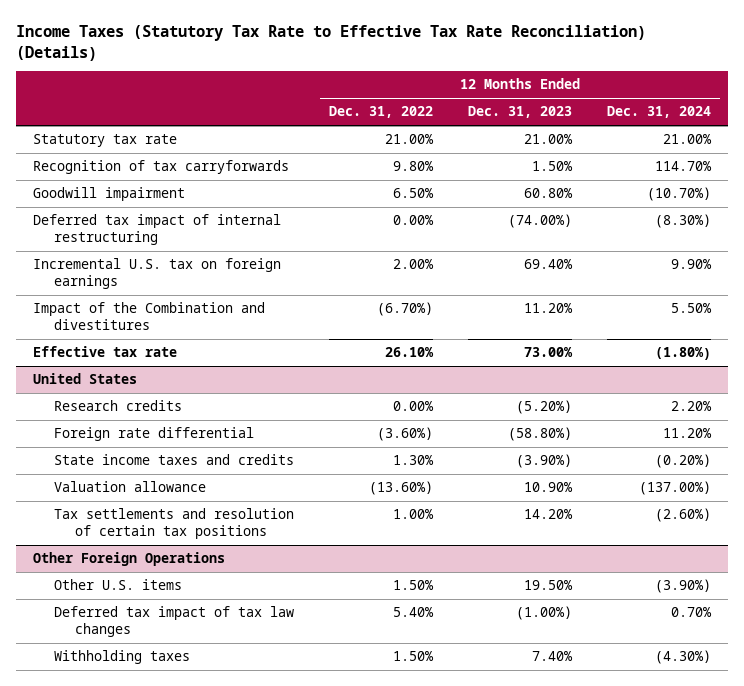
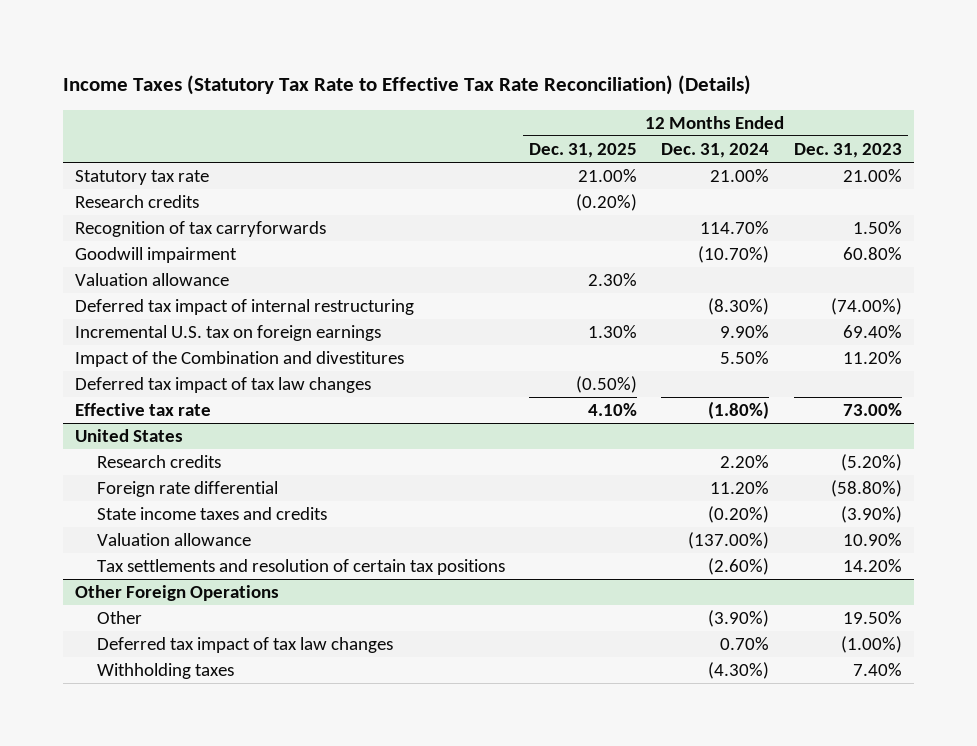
- | 12 Months Ended Dec. 31, 2022 | 12 Months Ended Dec. 31, 2023 | 12 Months Ended Dec. 31, 2024
+ | 12 Months Ended Dec. 31, 2025 | 12 Months Ended Dec. 31, 2024 | 12 Months Ended Dec. 31, 2023
+ Research credits | (0.20%) | |
+ Valuation allowance | 2.30% | |
+ Deferred tax impact of tax law changes | (0.50%) | |
@ Other Foreign Operations
- Other U.S. items | 1.50% | 19.50% | (3.90%)
+ Other | | (3.90%) | 19.50%

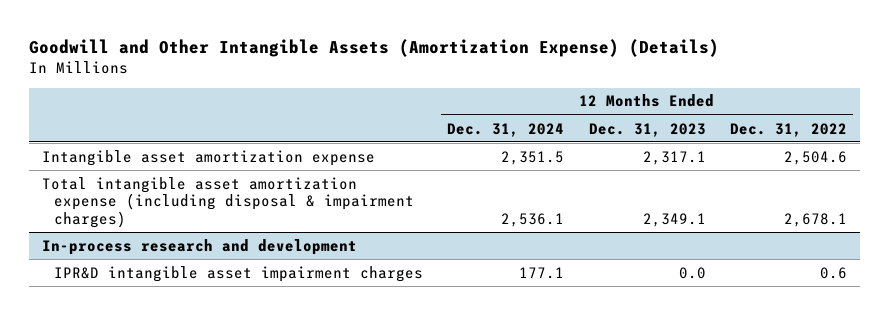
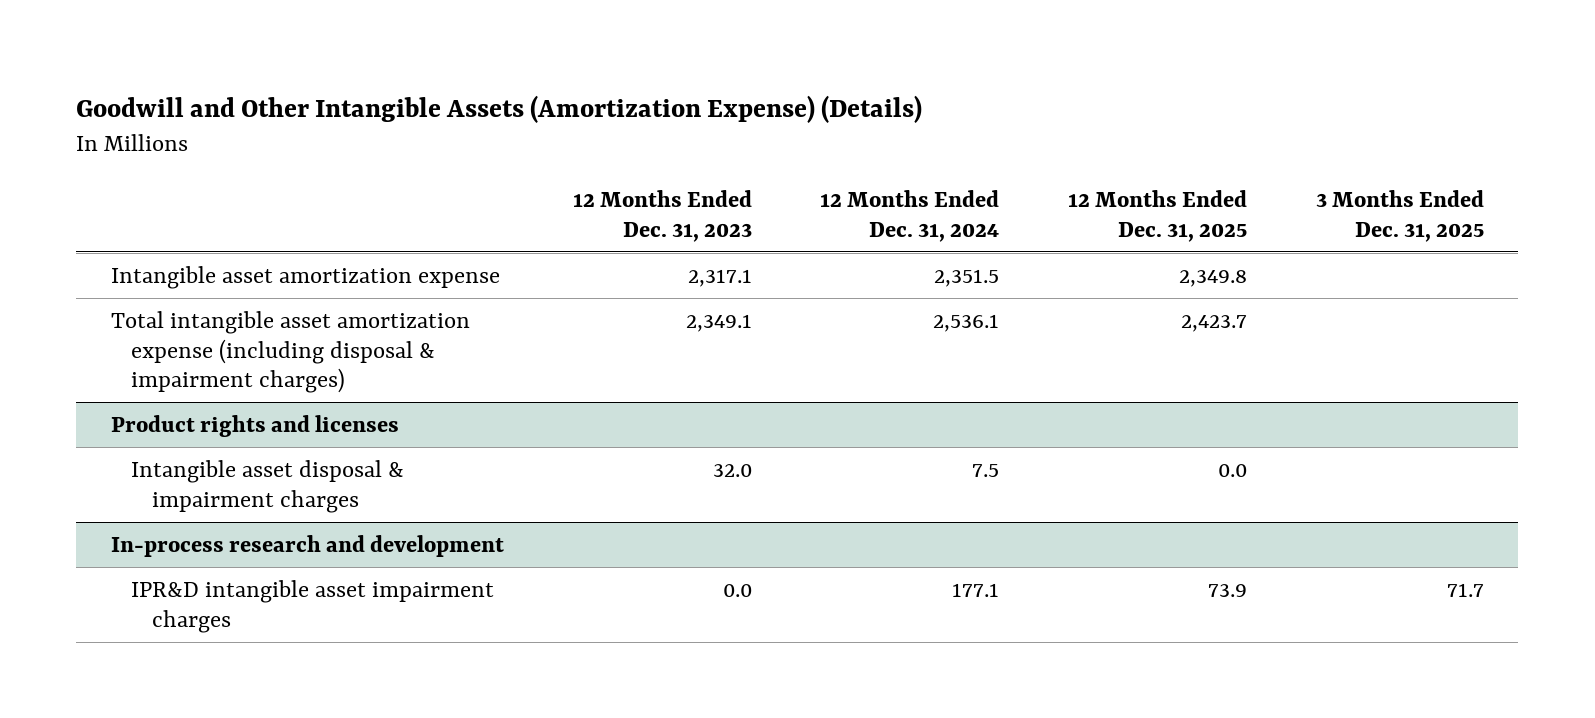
- | 12 Months Ended Dec. 31, 2024 | 12 Months Ended Dec. 31, 2023 | 12 Months Ended Dec. 31, 2022
+ | 12 Months Ended Dec. 31, 2023 | 12 Months Ended Dec. 31, 2024 | 12 Months Ended Dec. 31, 2025 | 3 Months Ended Dec. 31, 2025
+ Product rights and licenses
+ Intangible asset disposal & impairment charges | 32.0 | 7.5 | 0.0 |

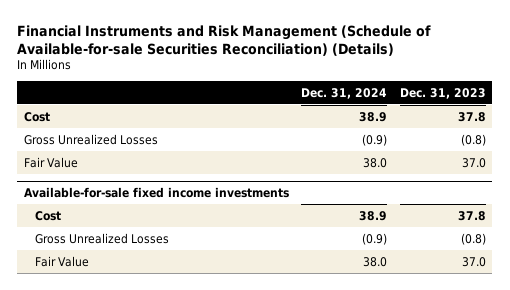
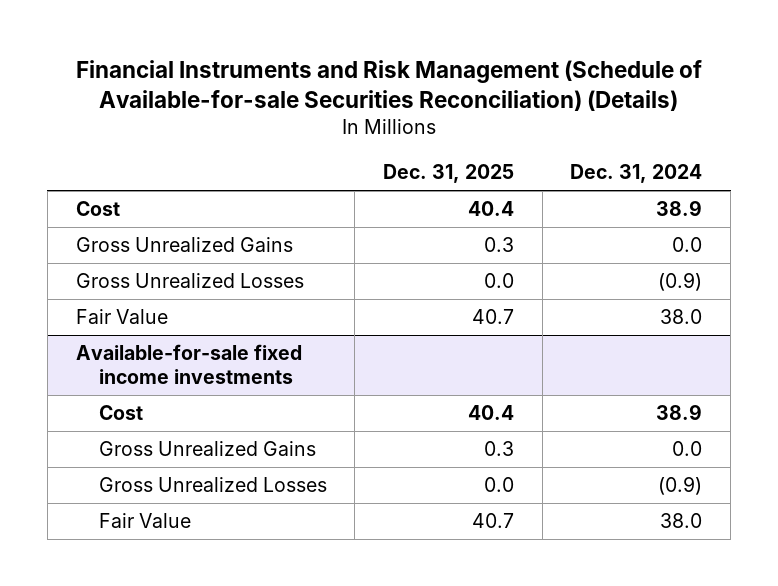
- | Dec. 31, 2024 | Dec. 31, 2023
+ | Dec. 31, 2025 | Dec. 31, 2024
+ Gross Unrealized Gains | 0.3 | 0.0
@ Available-for-sale fixed income investments
+ Gross Unrealized Gains | 0.3 | 0.0

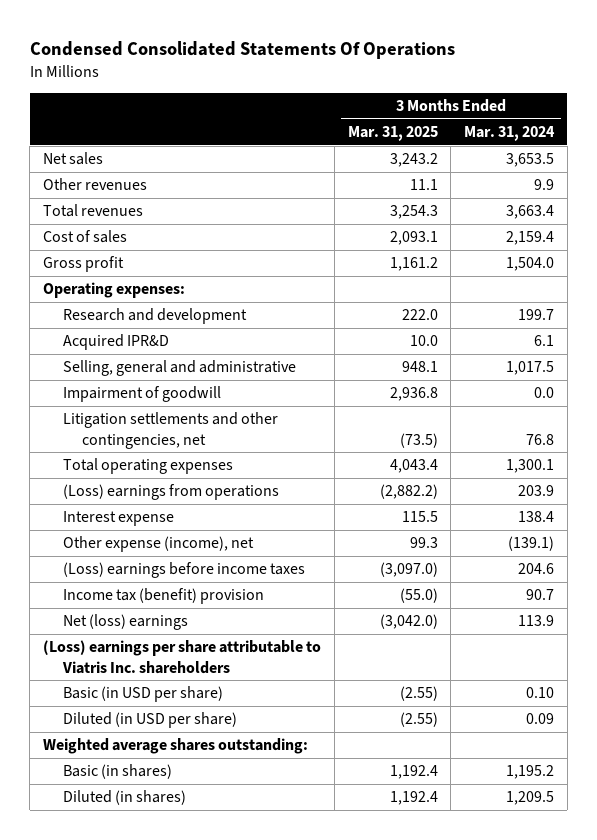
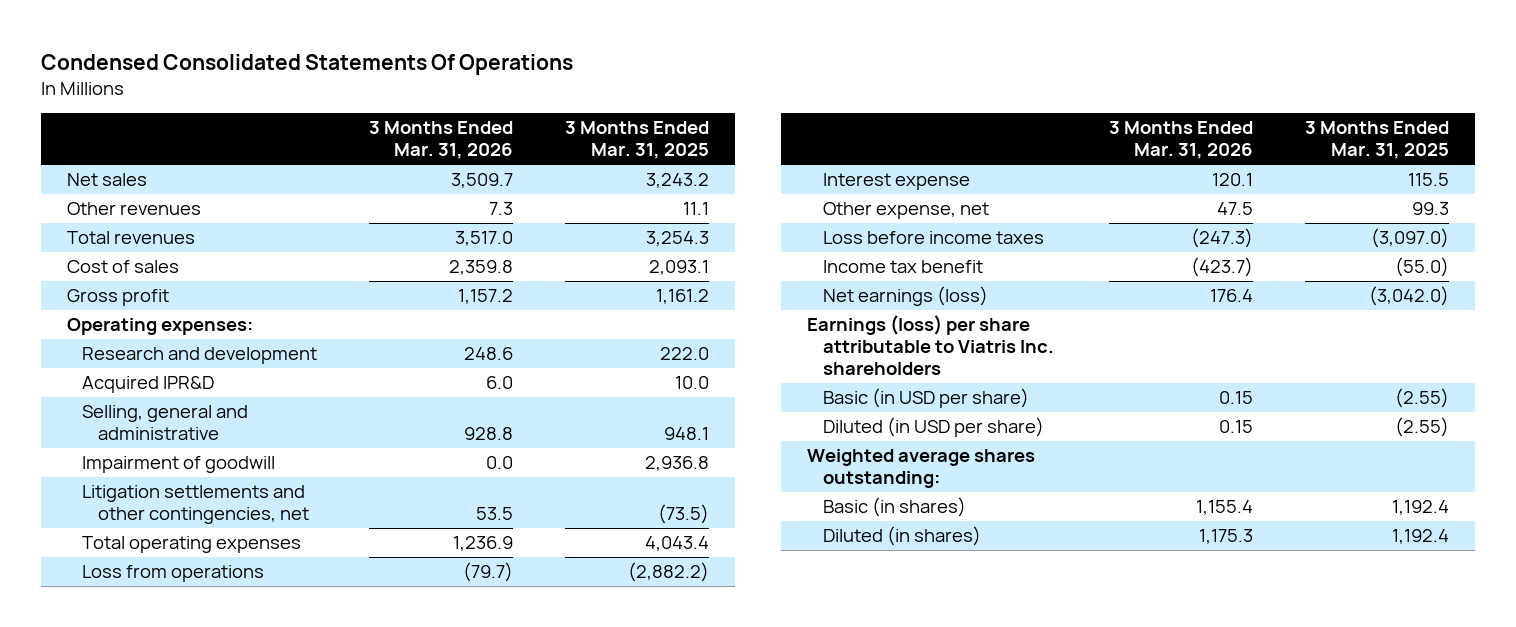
- | 3 Months Ended Mar. 31, 2025 | 3 Months Ended Mar. 31, 2024
+ | 3 Months Ended Mar. 31, 2026 | 3 Months Ended Mar. 31, 2025
- (Loss) earnings from operations | (2,882.2) | 203.9
+ Loss from operations | (79.7) | (2,882.2)
- Other expense (income), net | 99.3 | (139.1)
- (Loss) earnings before income taxes | (3,097.0) | 204.6
- Income tax (benefit) provision | (55.0) | 90.7
- Net (loss) earnings | (3,042.0) | 113.9
- (Loss) earnings per share attributable to Viatris Inc. shareholders
+ Other expense, net | 47.5 | 99.3
+ Loss before income taxes | (247.3) | (3,097.0)
+ Income tax benefit | (423.7) | (55.0)
+ Net earnings (loss) | 176.4 | (3,042.0)
+ Earnings (loss) per share attributable to Viatris Inc. shareholders

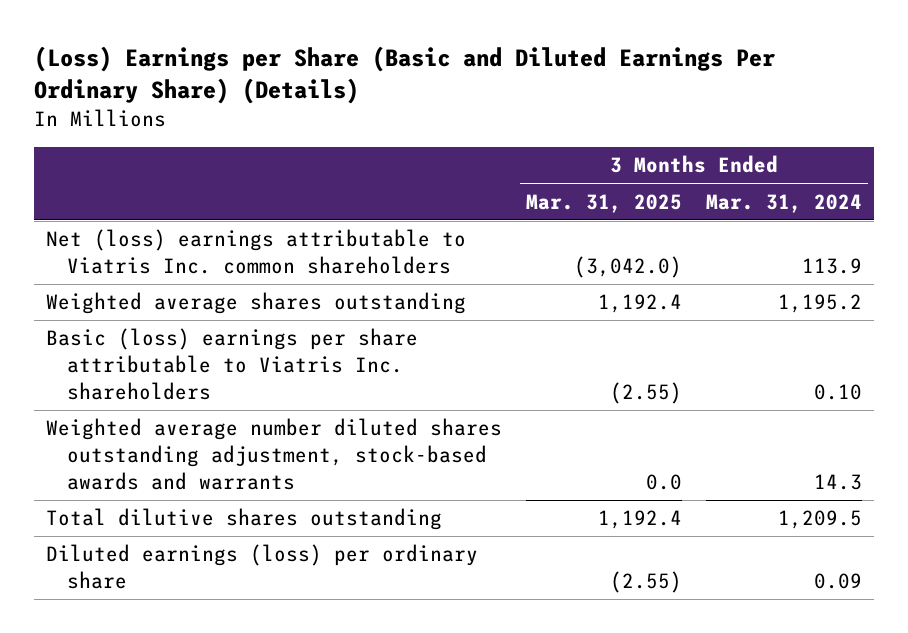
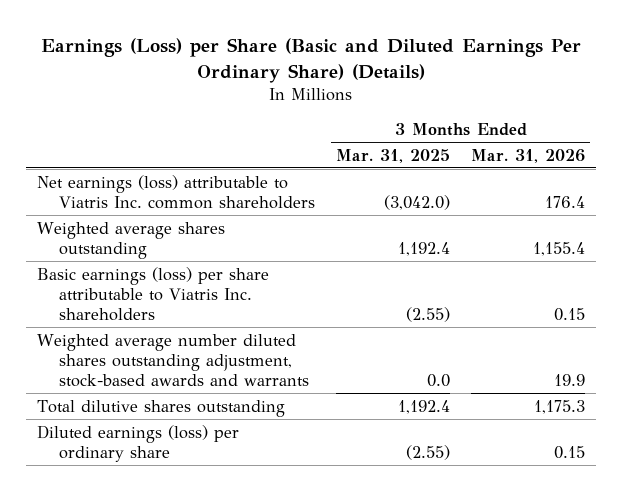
- (Loss) Earnings per Share (Basic and Diluted Earnings Per Ordinary Share) (Details)
+ Earnings (Loss) per Share (Basic and Diluted Earnings Per Ordinary Share) (Details)
- | 3 Months Ended Mar. 31, 2025 | 3 Months Ended Mar. 31, 2024
+ | 3 Months Ended Mar. 31, 2025 | 3 Months Ended Mar. 31, 2026
- Net (loss) earnings attributable to Viatris Inc. common shareholders | (3,042.0) | 113.9
+ Net earnings (loss) attributable to Viatris Inc. common shareholders | (3,042.0) | 176.4
- Basic (loss) earnings per share attributable to Viatris Inc. shareholders | (2.55) | 0.10
+ Basic earnings (loss) per share attributable to Viatris Inc. shareholders | (2.55) | 0.15

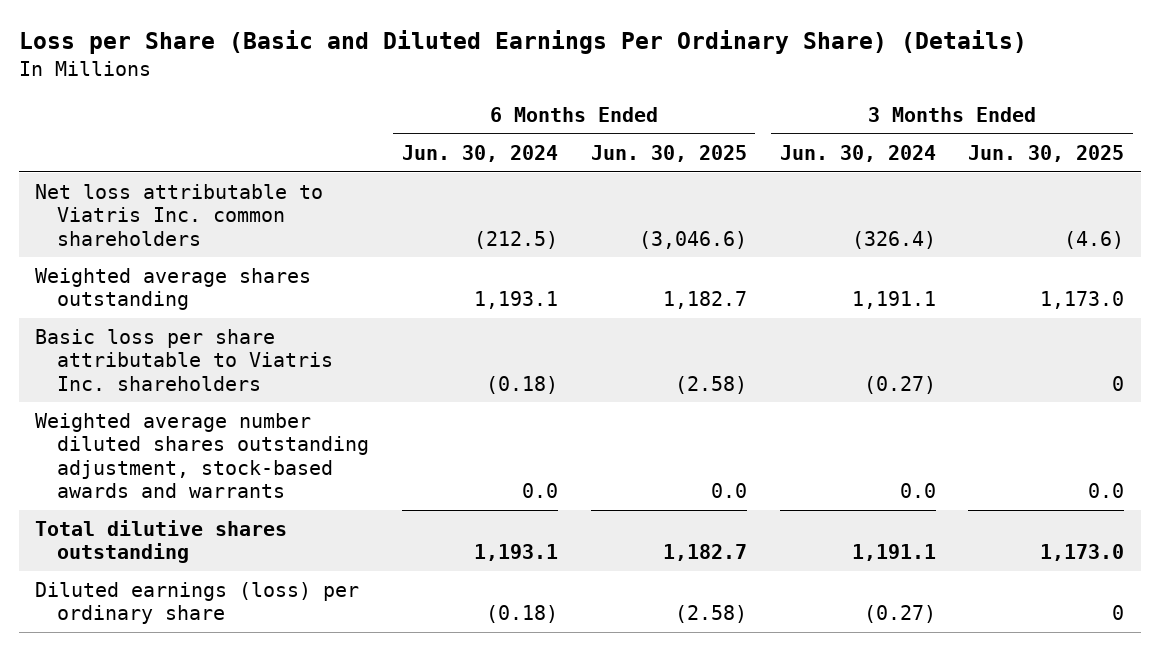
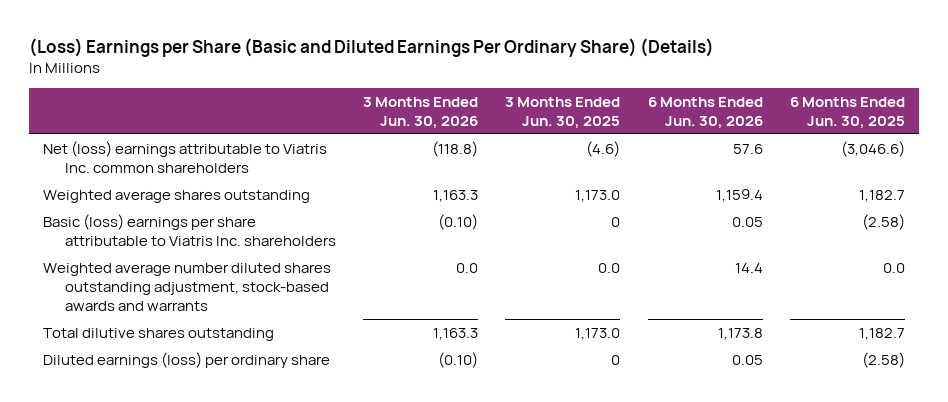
- Loss per Share (Basic and Diluted Earnings Per Ordinary Share) (Details)
+ (Loss) Earnings per Share (Basic and Diluted Earnings Per Ordinary Share) (Details)
- | 6 Months Ended Jun. 30, 2024 | 6 Months Ended Jun. 30, 2025 | 3 Months Ended Jun. 30, 2024 | 3 Months Ended Jun. 30, 2025
+ | 3 Months Ended Jun. 30, 2026 | 3 Months Ended Jun. 30, 2025 | 6 Months Ended Jun. 30, 2026 | 6 Months Ended Jun. 30, 2025
- Net loss attributable to Viatris Inc. common shareholders | (212.5) | (3,046.6) | (326.4) | (4.6)
+ Net (loss) earnings attributable to Viatris Inc. common shareholders | (118.8) | (4.6) | 57.6 | (3,046.6)
- Basic loss per share attributable to Viatris Inc. shareholders | (0.18) | (2.58) | (0.27) | 0
+ Basic (loss) earnings per share attributable to Viatris Inc. shareholders | (0.10) | 0 | 0.05 | (2.58)

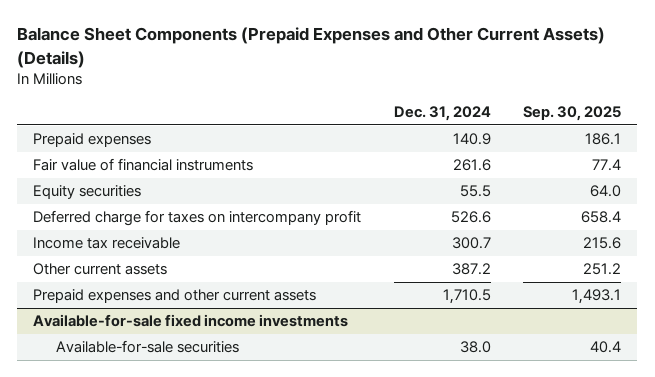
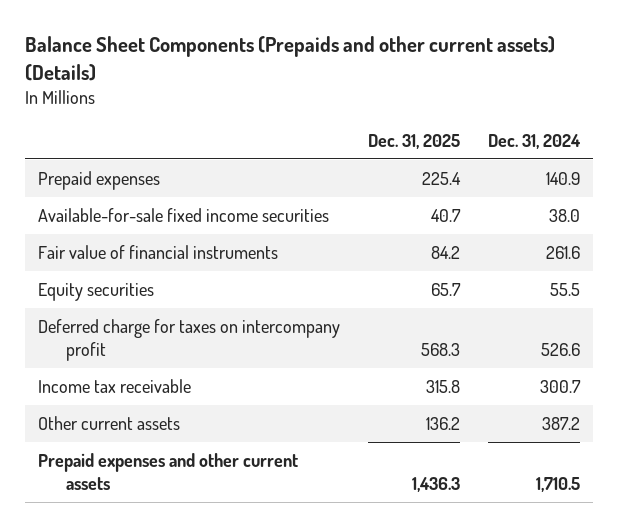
- Balance Sheet Components (Prepaid Expenses and Other Current Assets) (Details)
+ Balance Sheet Components (Prepaids and other current assets) (Details)
- | Dec. 31, 2024 | Sep. 30, 2025
+ | Dec. 31, 2025 | Dec. 31, 2024
+ Available-for-sale fixed income securities | 40.7 | 38.0
- Available-for-sale fixed income investments
- Available-for-sale securities | 38.0 | 40.4

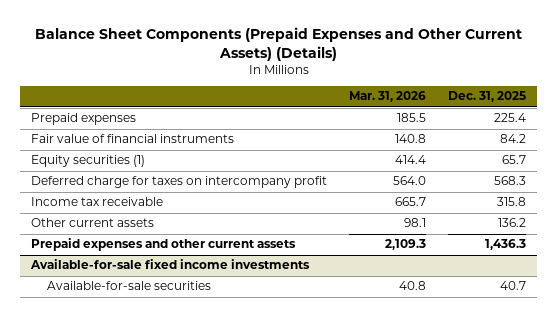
- Balance Sheet Components (Prepaids and other current assets) (Details)
+ Balance Sheet Components (Prepaid Expenses and Other Current Assets) (Details)
- | Dec. 31, 2025 | Dec. 31, 2024
+ | Mar. 31, 2026 | Dec. 31, 2025
- Available-for-sale fixed income securities | 40.7 | 38.0
- Equity securities | 65.7 | 55.5
+ Equity securities (1) | 414.4 | 65.7
+ Available-for-sale fixed income investments
+ Available-for-sale securities | 40.8 | 40.7

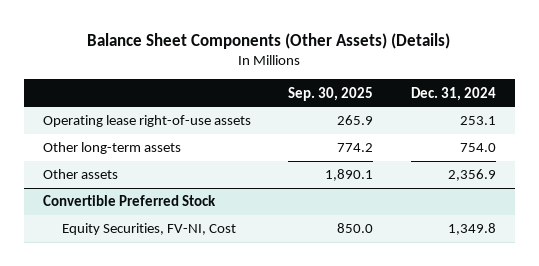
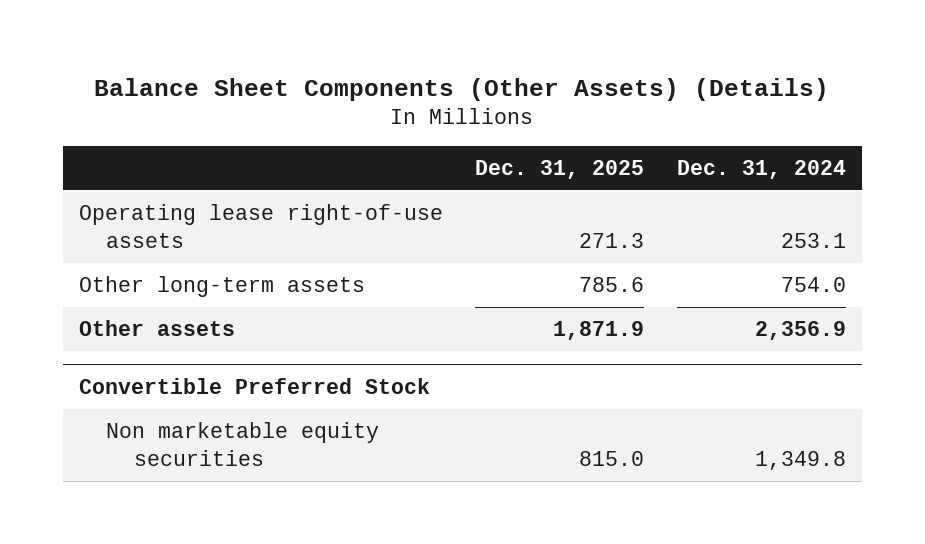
- | Sep. 30, 2025 | Dec. 31, 2024
+ | Dec. 31, 2025 | Dec. 31, 2024
@ Convertible Preferred Stock
- Equity Securities, FV-NI, Cost | 850.0 | 1,349.8
+ Non marketable equity securities | 815.0 | 1,349.8

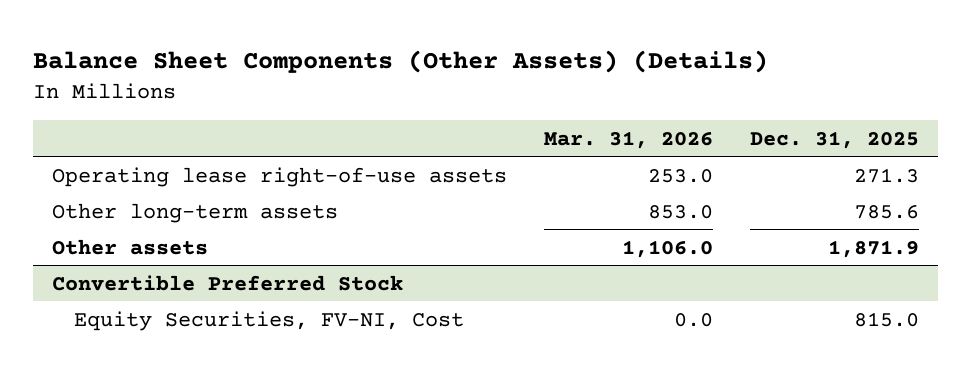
- | Dec. 31, 2025 | Dec. 31, 2024
+ | Mar. 31, 2026 | Dec. 31, 2025
@ Convertible Preferred Stock
- Non marketable equity securities | 815.0 | 1,349.8
+ Equity Securities, FV-NI, Cost | 0.0 | 815.0

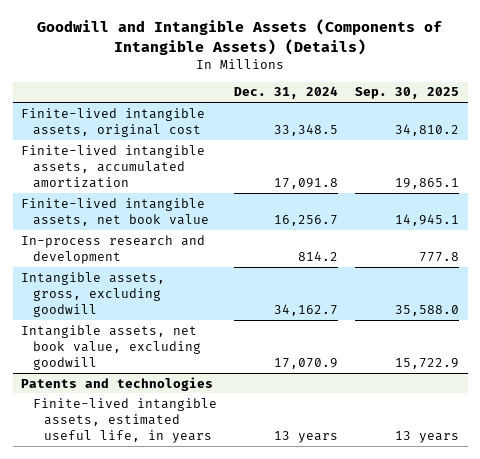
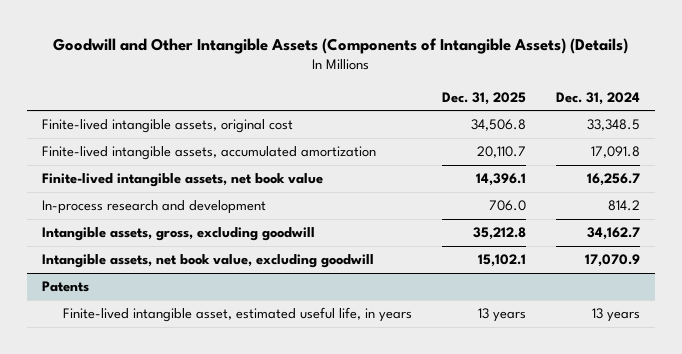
- Goodwill and Intangible Assets (Components of Intangible Assets) (Details)
+ Goodwill and Other Intangible Assets (Components of Intangible Assets) (Details)
- | Dec. 31, 2024 | Sep. 30, 2025
+ | Dec. 31, 2025 | Dec. 31, 2024
- Patents and technologies
- Finite-lived intangible assets, estimated useful life, in years | 13 years | 13 years
+ Patents
+ Finite-lived intangible asset, estimated useful life, in years | 13 years | 13 years

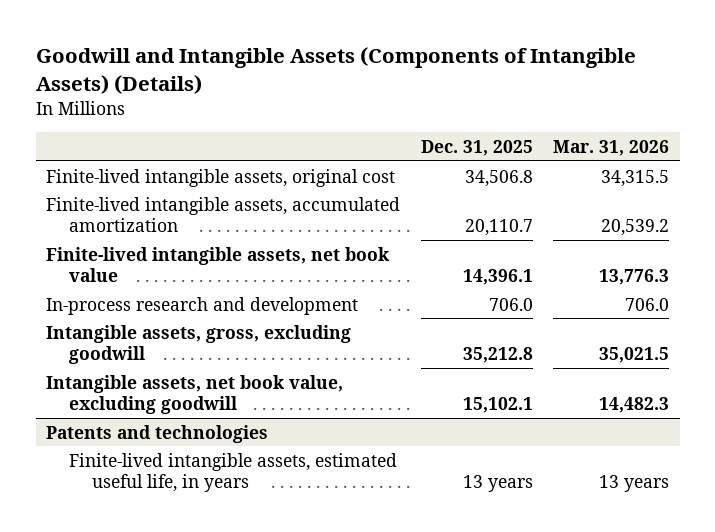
- Goodwill and Other Intangible Assets (Components of Intangible Assets) (Details)
+ Goodwill and Intangible Assets (Components of Intangible Assets) (Details)
- | Dec. 31, 2025 | Dec. 31, 2024
+ | Dec. 31, 2025 | Mar. 31, 2026
- Patents
- Finite-lived intangible asset, estimated useful life, in years | 13 years | 13 years
+ Patents and technologies
+ Finite-lived intangible assets, estimated useful life, in years | 13 years | 13 years

